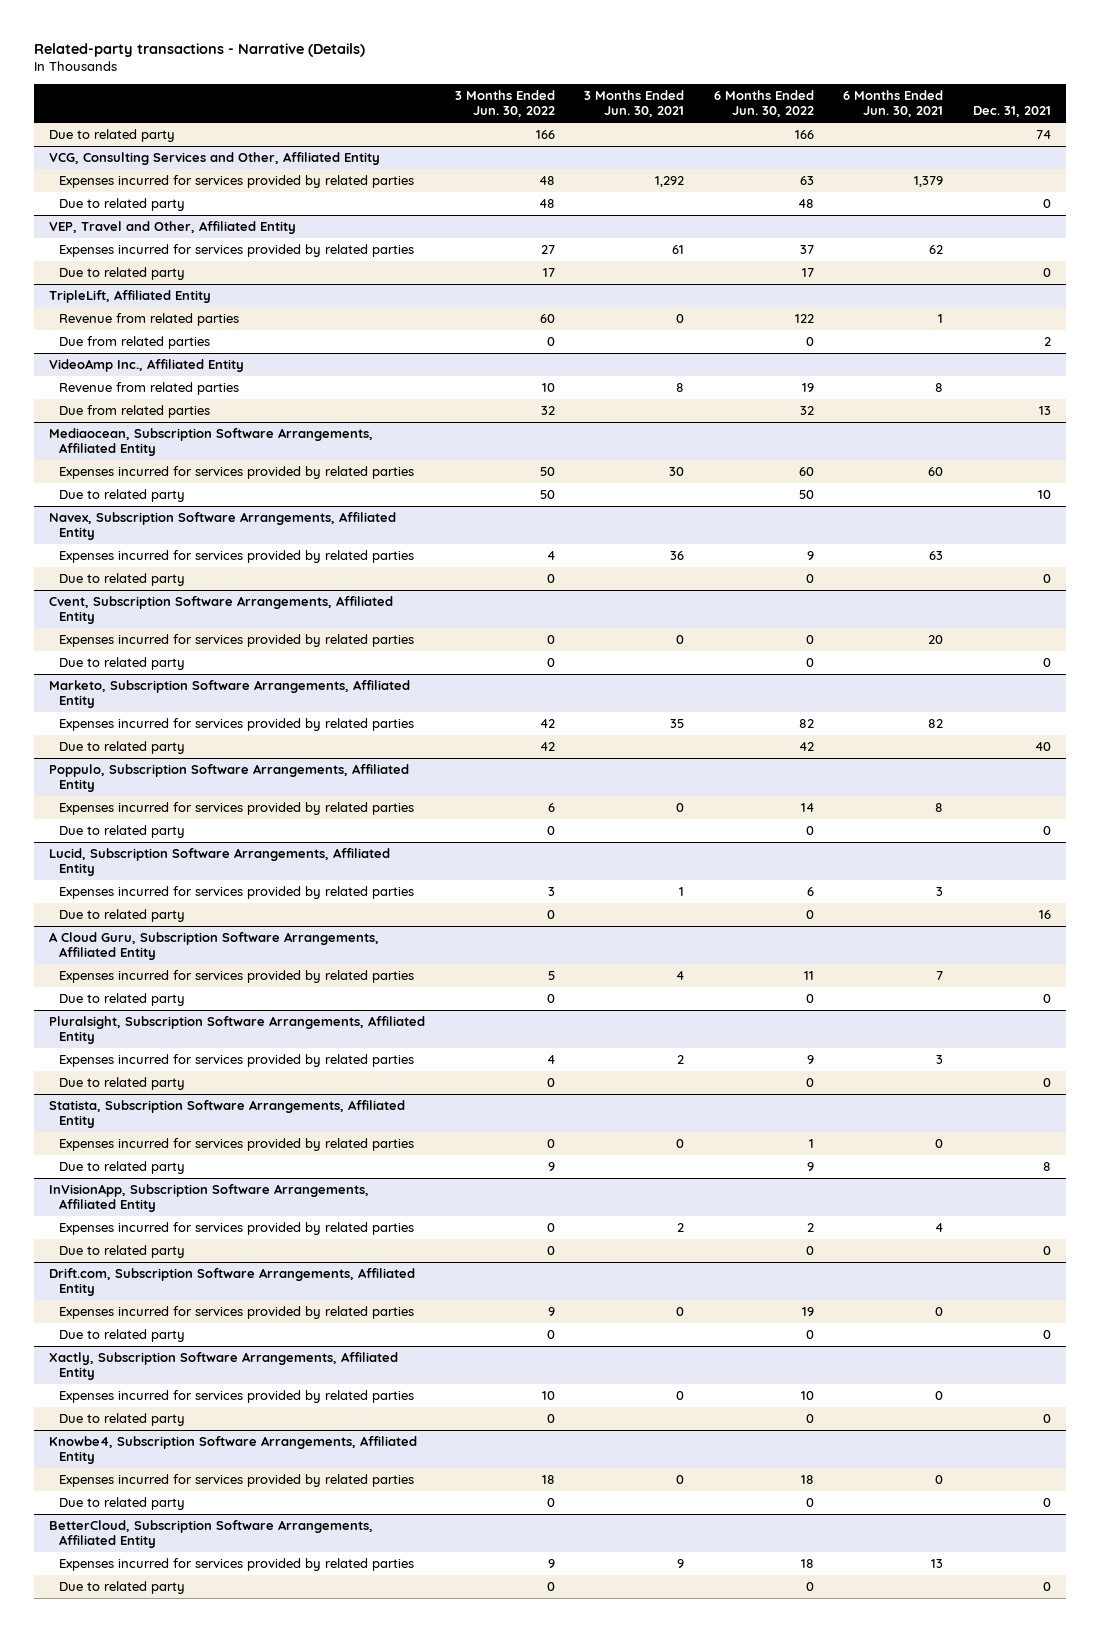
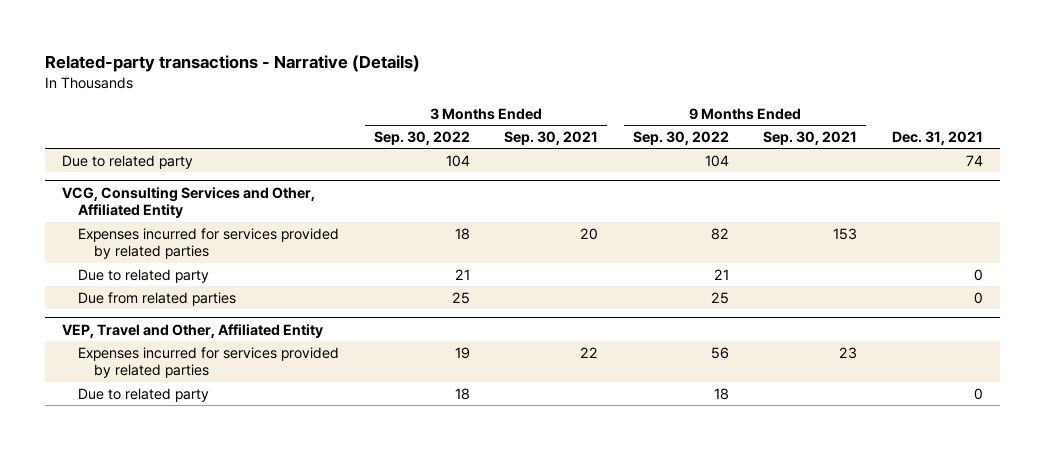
- | 3 Months Ended Jun. 30, 2022 | 3 Months Ended Jun. 30, 2021 | 6 Months Ended Jun. 30, 2022 | 6 Months Ended Jun. 30, 2021 | Dec. 31, 2021
+ | 3 Months Ended Sep. 30, 2022 | 3 Months Ended Sep. 30, 2021 | 9 Months Ended Sep. 30, 2022 | 9 Months Ended Sep. 30, 2021 | Dec. 31, 2021
@ VCG, Consulting Services and Other, Affiliated Entity
+ Due from related parties | 25 | | 25 | | 0
- TripleLift, Affiliated Entity
- Revenue from related parties | 60 | 0 | 122 | 1 |
- Due from related parties | 0 | | 0 | | 2
- VideoAmp Inc., Affiliated Entity
- Revenue from related parties | 10 | 8 | 19 | 8 |
- Due from related parties | 32 | | 32 | | 13
- Mediaocean, Subscription Software Arrangements, Affiliated Entity
- Expenses incurred for services provided by related parties | 50 | 30 | 60 | 60 |
- Due to related party | 50 | | 50 | | 10
- Navex, Subscription Software Arrangements, Affiliated Entity
- Expenses incurred for services provided by related parties | 4 | 36 | 9 | 63 |
- Due to related party | 0 | | 0 | | 0
- Cvent, Subscription Software Arrangements, Affiliated Entity
- Expenses incurred for services provided by related parties | 0 | 0 | 0 | 20 |
- Due to related party | 0 | | 0 | | 0
- Marketo, Subscription Software Arrangements, Affiliated Entity
- Expenses incurred for services provided by related parties | 42 | 35 | 82 | 82 |
- Due to related party | 42 | | 42 | | 40
- Poppulo, Subscription Software Arrangements, Affiliated Entity
- Expenses incurred for services provided by related parties | 6 | 0 | 14 | 8 |
- Due to related party | 0 | | 0 | | 0
- Lucid, Subscription Software Arrangements, Affiliated Entity
- Expenses incurred for services provided by related parties | 3 | 1 | 6 | 3 |
- Due to related party | 0 | | 0 | | 16
- A Cloud Guru, Subscription Software Arrangements, Affiliated Entity
- Expenses incurred for services provided by related parties | 5 | 4 | 11 | 7 |
- Due to related party | 0 | | 0 | | 0
- Pluralsight, Subscription Software Arrangements, Affiliated Entity
- Expenses incurred for services provided by related parties | 4 | 2 | 9 | 3 |
- Due to related party | 0 | | 0 | | 0
- Statista, Subscription Software Arrangements, Affiliated Entity
- Expenses incurred for services provided by related parties | 0 | 0 | 1 | 0 |
- Due to related party | 9 | | 9 | | 8
- InVisionApp, Subscription Software Arrangements, Affiliated Entity
- Expenses incurred for services provided by related parties | 0 | 2 | 2 | 4 |
- Due to related party | 0 | | 0 | | 0
- Drift.com, Subscription Software Arrangements, Affiliated Entity
- Expenses incurred for services provided by related parties | 9 | 0 | 19 | 0 |
- Due to related party | 0 | | 0 | | 0
- Xactly, Subscription Software Arrangements, Affiliated Entity
- Expenses incurred for services provided by related parties | 10 | 0 | 10 | 0 |
- Due to related party | 0 | | 0 | | 0
- Knowbe4, Subscription Software Arrangements, Affiliated Entity
- Expenses incurred for services provided by related parties | 18 | 0 | 18 | 0 |
- Due to related party | 0 | | 0 | | 0
- BetterCloud, Subscription Software Arrangements, Affiliated Entity
- Expenses incurred for services provided by related parties | 9 | 9 | 18 | 13 |
- Due to related party | 0 | | 0 | | 0

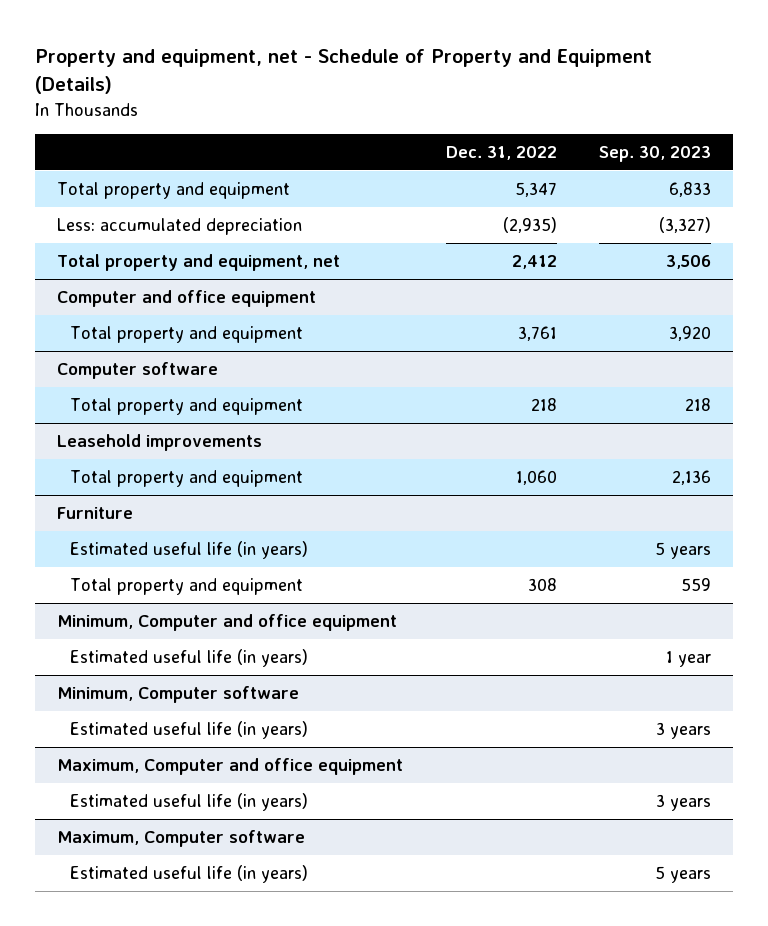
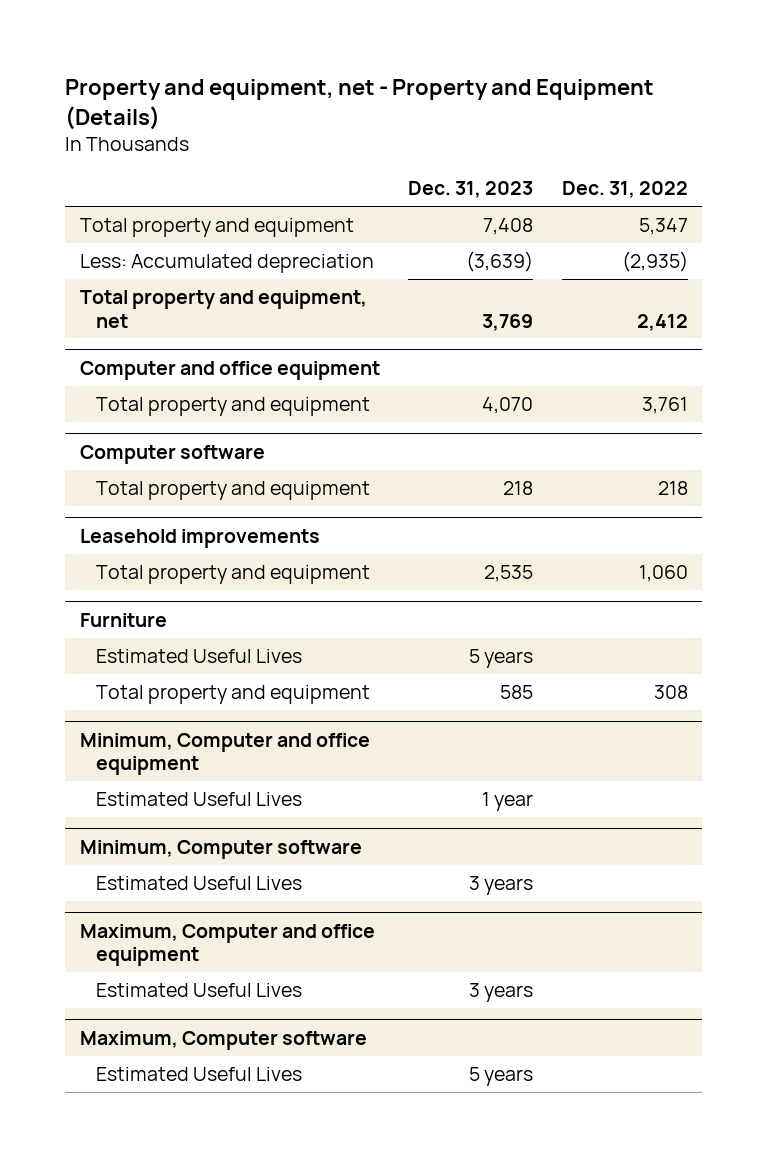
- Property and equipment, net - Schedule of Property and Equipment (Details)
+ Property and equipment, net - Property and Equipment (Details)
- | Dec. 31, 2022 | Sep. 30, 2023
+ | Dec. 31, 2023 | Dec. 31, 2022
- Less: accumulated depreciation | (2,935) | (3,327)
+ Less: Accumulated depreciation | (3,639) | (2,935)
@ Furniture
- Estimated useful life (in years) | | 5 years
+ Estimated Useful Lives | 5 years |
@ Minimum, Computer and office equipment
- Estimated useful life (in years) | | 1 year
+ Estimated Useful Lives | 1 year |
@ Minimum, Computer software
- Estimated useful life (in years) | | 3 years
+ Estimated Useful Lives | 3 years |
@ Maximum, Computer and office equipment
- Estimated useful life (in years) | | 3 years
+ Estimated Useful Lives | 3 years |
@ Maximum, Computer software
- Estimated useful life (in years) | | 5 years
+ Estimated Useful Lives | 5 years |

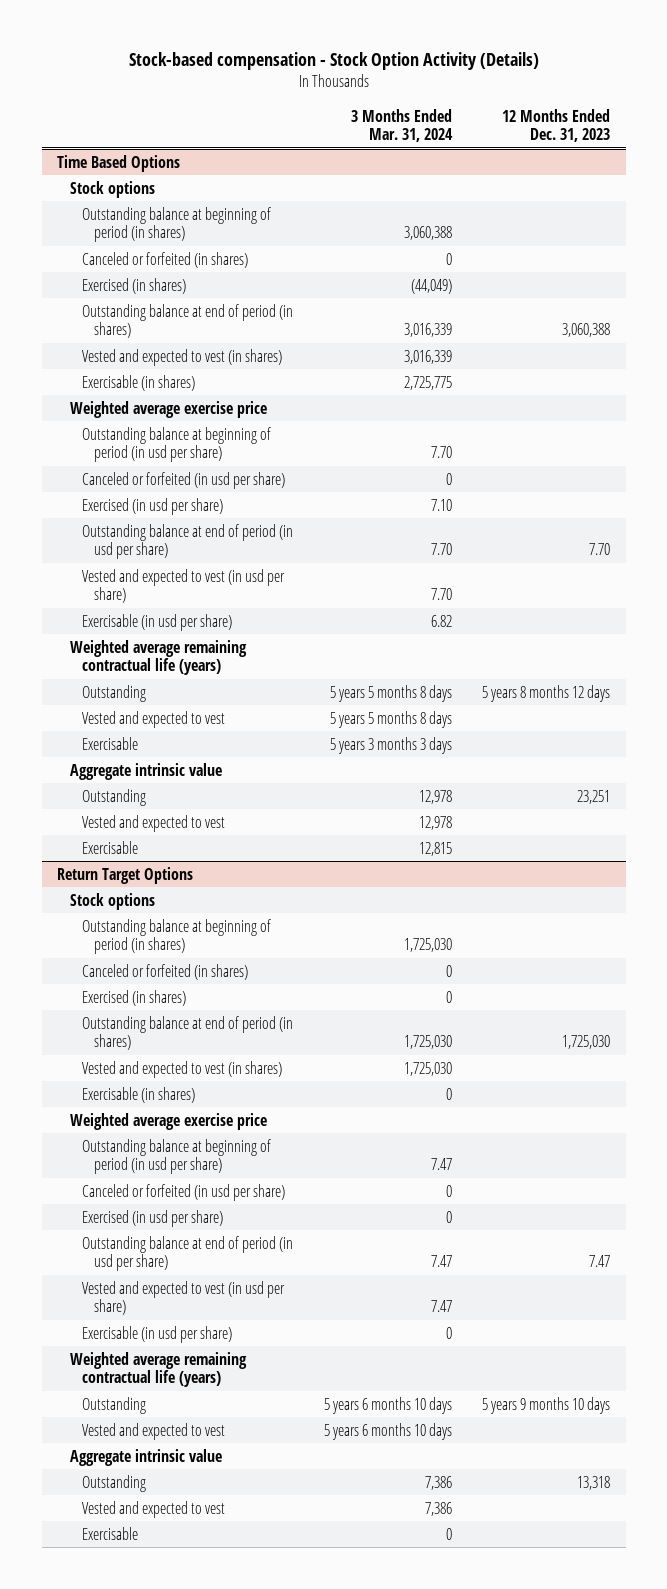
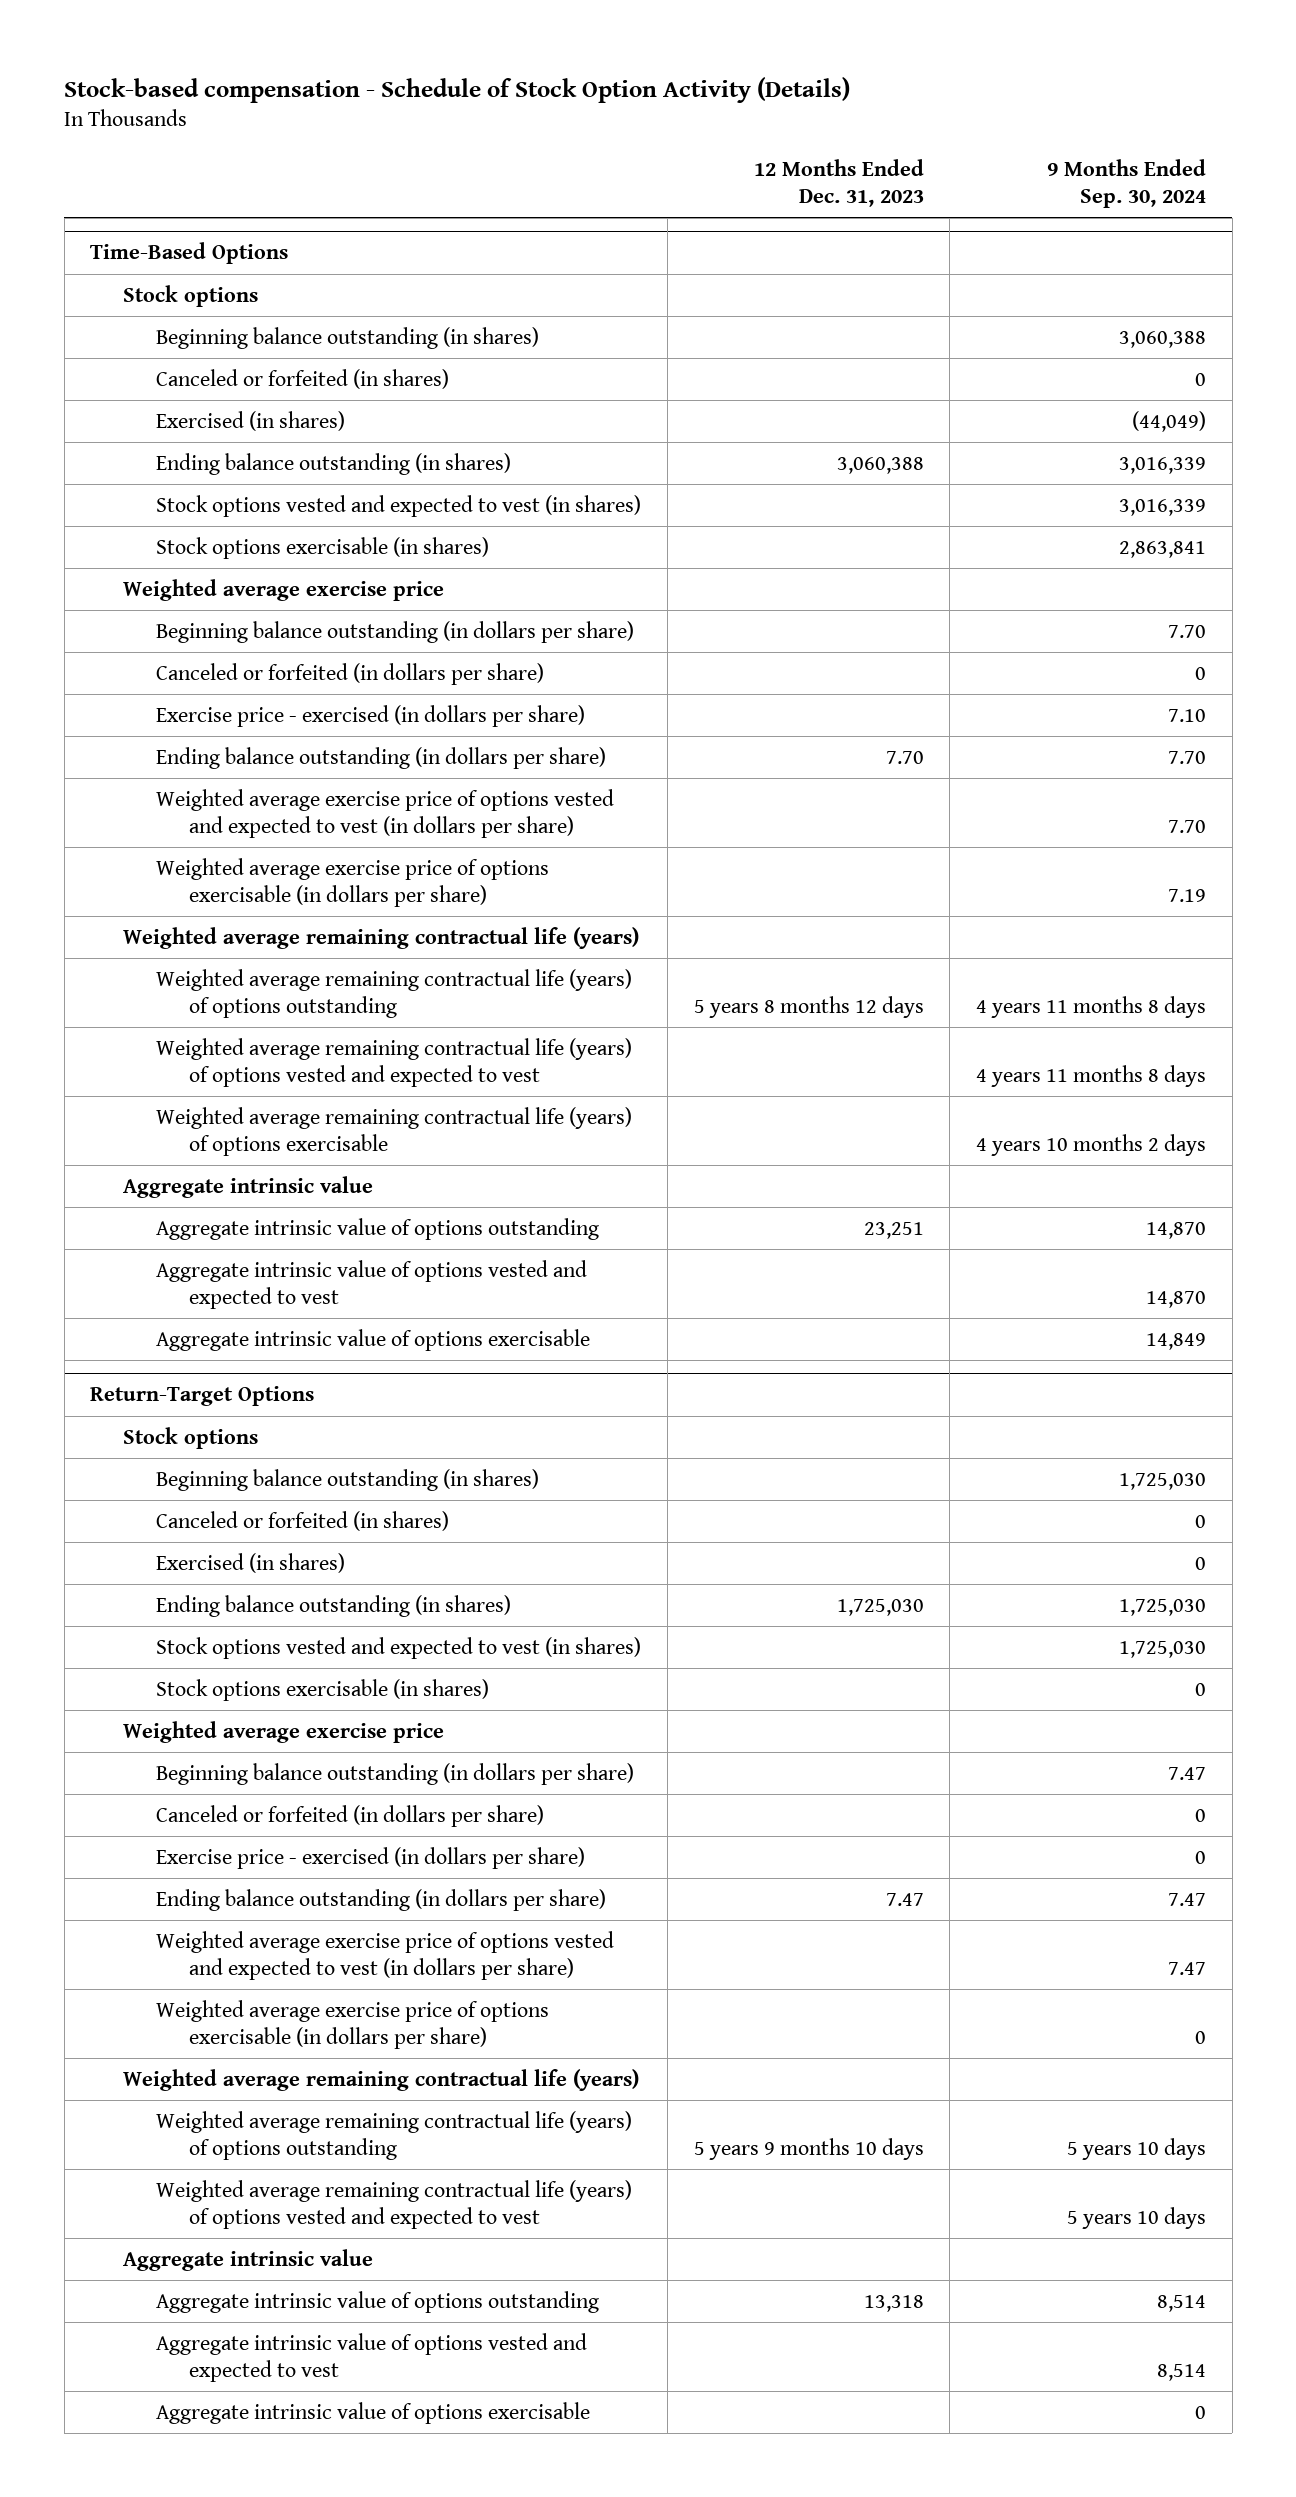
- Stock-based compensation - Stock Option Activity (Details)
+ Stock-based compensation - Schedule of Stock Option Activity (Details)
- | 3 Months Ended Mar. 31, 2024 | 12 Months Ended Dec. 31, 2023
+ | 12 Months Ended Dec. 31, 2023 | 9 Months Ended Sep. 30, 2024
- Time Based Options
+ Time-Based Options
- Outstanding balance at beginning of period (in shares) | 3,060,388 |
+ Beginning balance outstanding (in shares) | | 3,060,388
- Outstanding balance at end of period (in shares) | 3,016,339 | 3,060,388
- Vested and expected to vest (in shares) | 3,016,339 |
- Exercisable (in shares) | 2,725,775 |
+ Ending balance outstanding (in shares) | 3,060,388 | 3,016,339
+ Stock options vested and expected to vest (in shares) | | 3,016,339
+ Stock options exercisable (in shares) | | 2,863,841
- Outstanding balance at beginning of period (in usd per share) | 7.70 |
- Canceled or forfeited (in usd per share) | 0 |
- Exercised (in usd per share) | 7.10 |
- Outstanding balance at end of period (in usd per share) | 7.70 | 7.70
- Vested and expected to vest (in usd per share) | 7.70 |
- Exercisable (in usd per share) | 6.82 |
+ Beginning balance outstanding (in dollars per share) | | 7.70
+ Canceled or forfeited (in dollars per share) | | 0
+ Exercise price - exercised (in dollars per share) | | 7.10
+ Ending balance outstanding (in dollars per share) | 7.70 | 7.70
+ Weighted average exercise price of options vested and expected to vest (in dollars per share) | | 7.70
+ Weighted average exercise price of options exercisable (in dollars per share) | | 7.19
- Outstanding | 5 years 5 months 8 days | 5 years 8 months 12 days
- Vested and expected to vest | 5 years 5 months 8 days |
- Exercisable | 5 years 3 months 3 days |
+ Weighted average remaining contractual life (years) of options outstanding | 5 years 8 months 12 days | 4 years 11 months 8 days
+ Weighted average remaining contractual life (years) of options vested and expected to vest | | 4 years 11 months 8 days
+ Weighted average remaining contractual life (years) of options exercisable | | 4 years 10 months 2 days
- Outstanding | 12,978 | 23,251
- Vested and expected to vest | 12,978 |
- Exercisable | 12,815 |
- Return Target Options
+ Aggregate intrinsic value of options outstanding | 23,251 | 14,870
+ Aggregate intrinsic value of options vested and expected to vest | | 14,870
+ Aggregate intrinsic value of options exercisable | | 14,849
+ Return-Target Options
- Outstanding balance at beginning of period (in shares) | 1,725,030 |
+ Beginning balance outstanding (in shares) | | 1,725,030
- Outstanding balance at end of period (in shares) | 1,725,030 | 1,725,030
- Vested and expected to vest (in shares) | 1,725,030 |
- Exercisable (in shares) | 0 |
+ Ending balance outstanding (in shares) | 1,725,030 | 1,725,030
+ Stock options vested and expected to vest (in shares) | | 1,725,030
+ Stock options exercisable (in shares) | | 0
- Outstanding balance at beginning of period (in usd per share) | 7.47 |
- Canceled or forfeited (in usd per share) | 0 |
- Exercised (in usd per share) | 0 |
- Outstanding balance at end of period (in usd per share) | 7.47 | 7.47
- Vested and expected to vest (in usd per share) | 7.47 |
- Exercisable (in usd per share) | 0 |
+ Beginning balance outstanding (in dollars per share) | | 7.47
+ Canceled or forfeited (in dollars per share) | | 0
+ Exercise price - exercised (in dollars per share) | | 0
+ Ending balance outstanding (in dollars per share) | 7.47 | 7.47
+ Weighted average exercise price of options vested and expected to vest (in dollars per share) | | 7.47
+ Weighted average exercise price of options exercisable (in dollars per share) | | 0
- Outstanding | 5 years 6 months 10 days | 5 years 9 months 10 days
- Vested and expected to vest | 5 years 6 months 10 days |
+ Weighted average remaining contractual life (years) of options outstanding | 5 years 9 months 10 days | 5 years 10 days
+ Weighted average remaining contractual life (years) of options vested and expected to vest | | 5 years 10 days
- Outstanding | 7,386 | 13,318
- Vested and expected to vest | 7,386 |
- Exercisable | 0 |
+ Aggregate intrinsic value of options outstanding | 13,318 | 8,514
+ Aggregate intrinsic value of options vested and expected to vest | | 8,514
+ Aggregate intrinsic value of options exercisable | | 0

